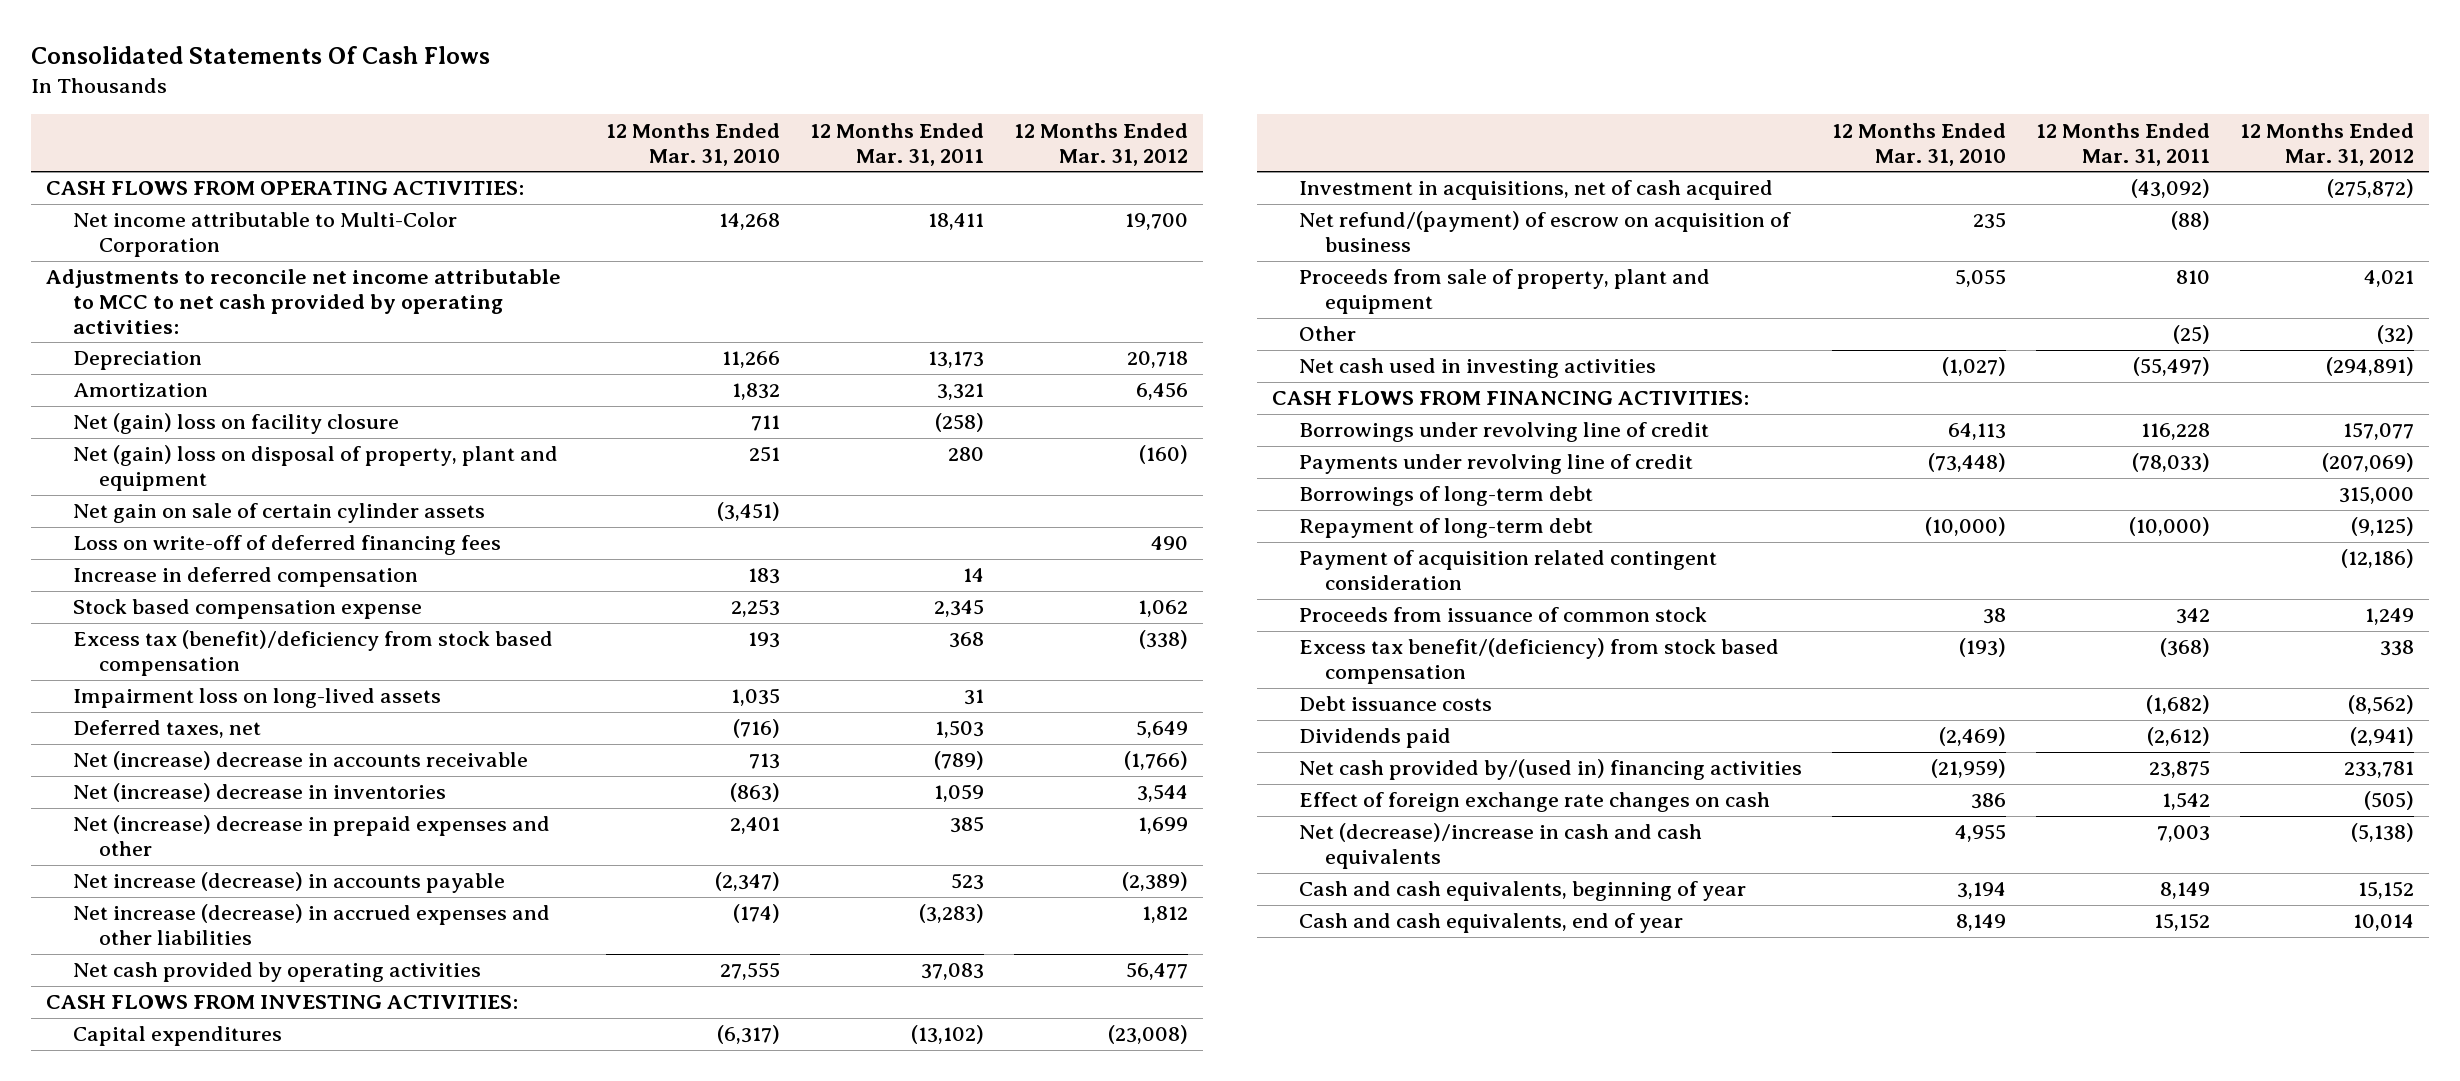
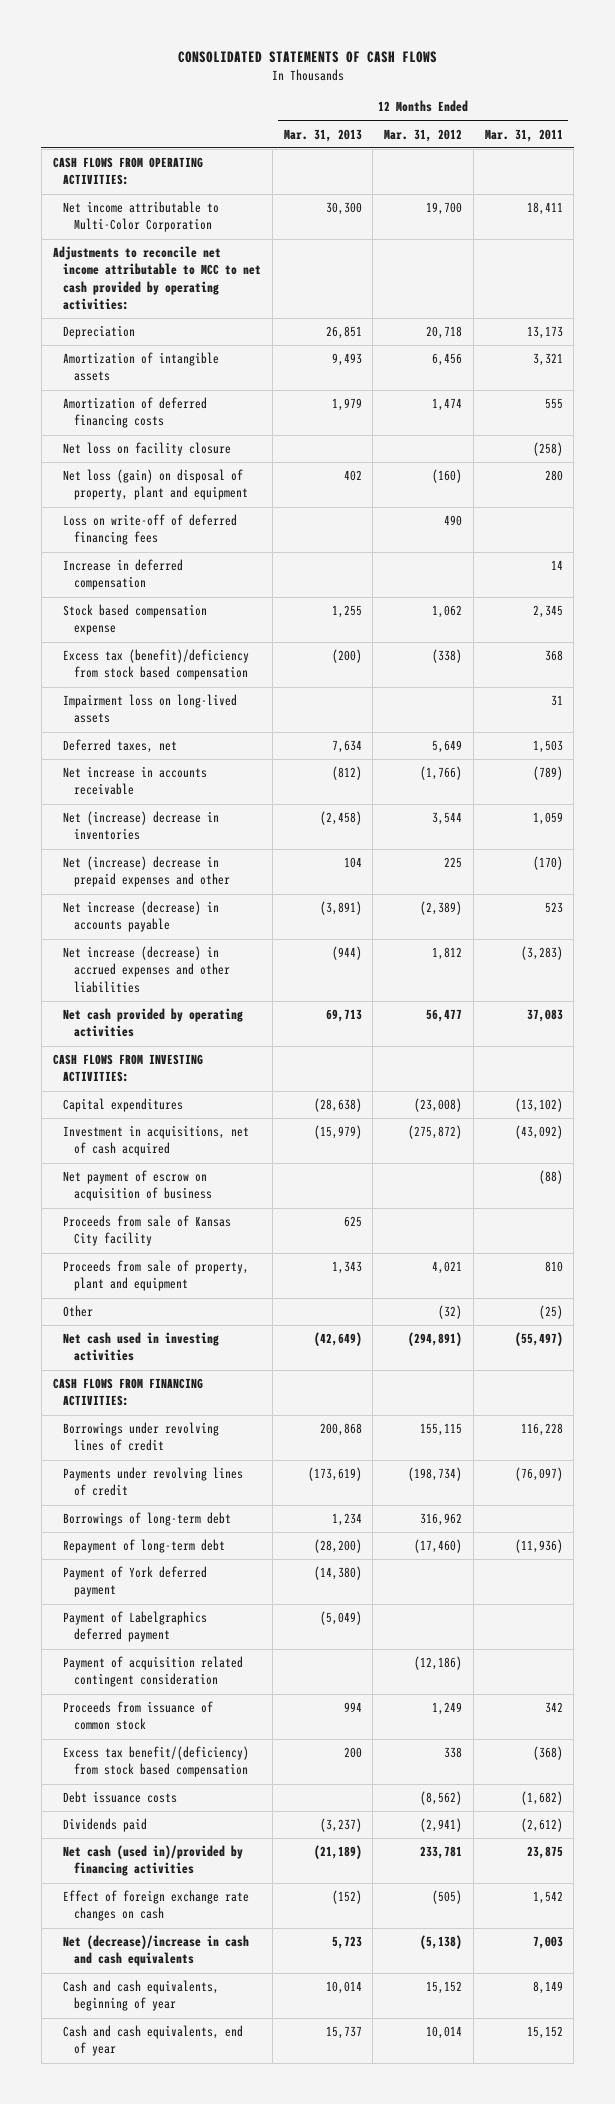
- Consolidated Statements Of Cash Flows
+ CONSOLIDATED STATEMENTS OF CASH FLOWS
- | 12 Months Ended Mar. 31, 2010 | 12 Months Ended Mar. 31, 2011 | 12 Months Ended Mar. 31, 2012
+ | 12 Months Ended Mar. 31, 2013 | 12 Months Ended Mar. 31, 2012 | 12 Months Ended Mar. 31, 2011
- Amortization | 1,832 | 3,321 | 6,456
- Net (gain) loss on facility closure | 711 | (258) |
- Net (gain) loss on disposal of property, plant and equipment | 251 | 280 | (160)
- Net gain on sale of certain cylinder assets | (3,451) | |
+ Amortization of intangible assets | 9,493 | 6,456 | 3,321
+ Amortization of deferred financing costs | 1,979 | 1,474 | 555
+ Net loss on facility closure | | | (258)
+ Net loss (gain) on disposal of property, plant and equipment | 402 | (160) | 280
- Net (increase) decrease in accounts receivable | 713 | (789) | (1,766)
+ Net increase in accounts receivable | (812) | (1,766) | (789)
- Net (increase) decrease in prepaid expenses and other | 2,401 | 385 | 1,699
+ Net (increase) decrease in prepaid expenses and other | 104 | 225 | (170)
- Net refund/(payment) of escrow on acquisition of business | 235 | (88) |
+ Net payment of escrow on acquisition of business | | | (88)
+ Proceeds from sale of Kansas City facility | 625 | |
- Borrowings under revolving line of credit | 64,113 | 116,228 | 157,077
- Payments under revolving line of credit | (73,448) | (78,033) | (207,069)
- Borrowings of long-term debt | | | 315,000
- Repayment of long-term debt | (10,000) | (10,000) | (9,125)
+ Borrowings under revolving lines of credit | 200,868 | 155,115 | 116,228
+ Payments under revolving lines of credit | (173,619) | (198,734) | (76,097)
+ Borrowings of long-term debt | 1,234 | 316,962 |
+ Repayment of long-term debt | (28,200) | (17,460) | (11,936)
+ Payment of York deferred payment | (14,380) | |
+ Payment of Labelgraphics deferred payment | (5,049) | |
- Net cash provided by/(used in) financing activities | (21,959) | 23,875 | 233,781
+ Net cash (used in)/provided by financing activities | (21,189) | 233,781 | 23,875

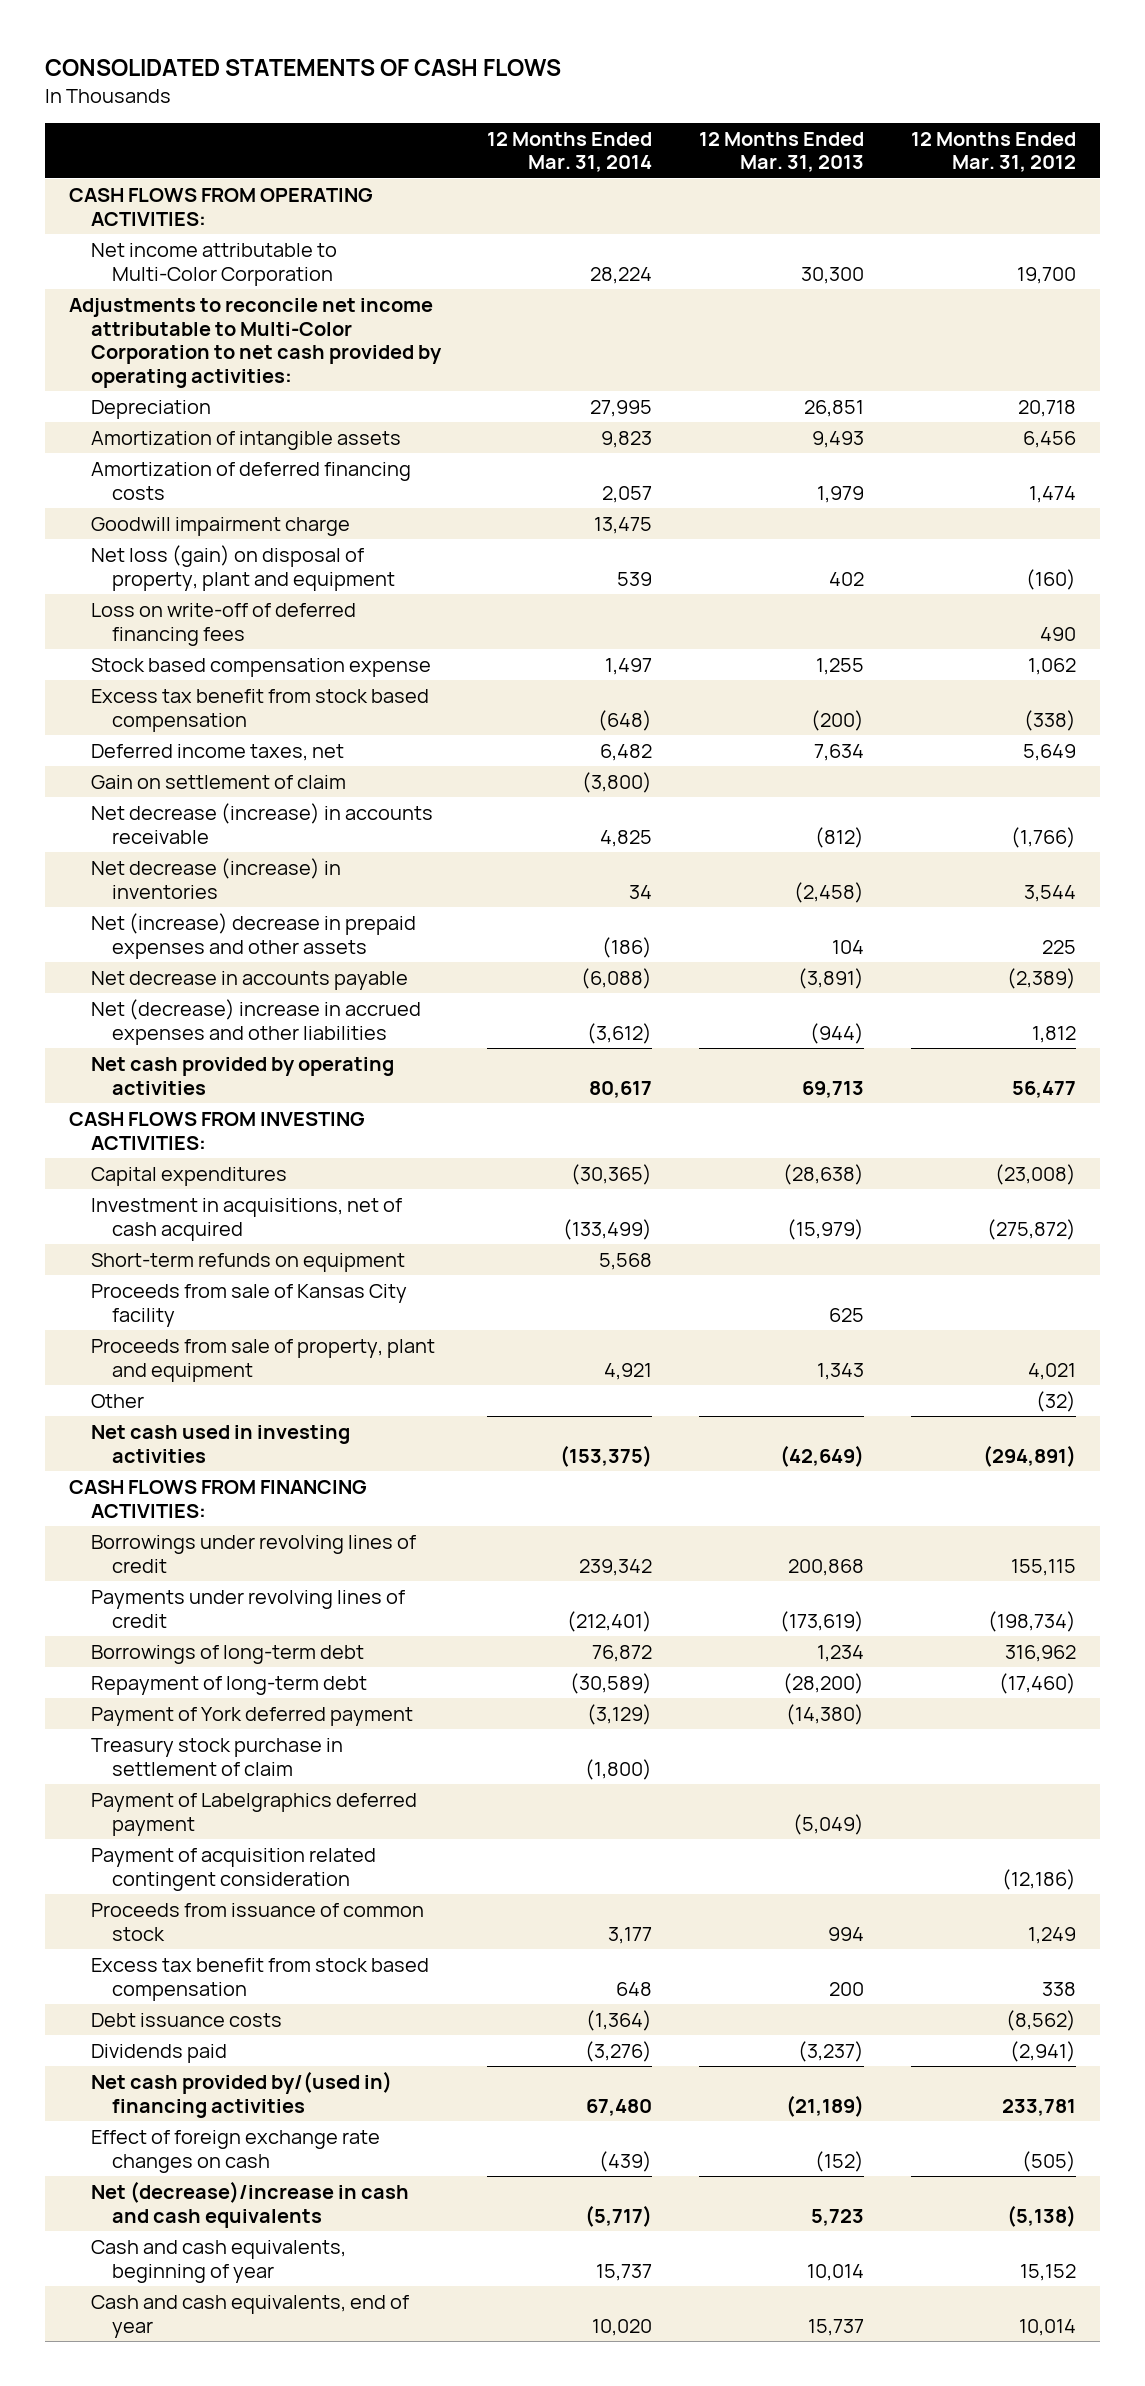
- | 12 Months Ended Mar. 31, 2013 | 12 Months Ended Mar. 31, 2012 | 12 Months Ended Mar. 31, 2011
+ | 12 Months Ended Mar. 31, 2014 | 12 Months Ended Mar. 31, 2013 | 12 Months Ended Mar. 31, 2012
- Adjustments to reconcile net income attributable to MCC to net cash provided by operating activities:
+ Adjustments to reconcile net income attributable to Multi-Color Corporation to net cash provided by operating activities:
- Net loss on facility closure | | | (258)
+ Goodwill impairment charge | 13,475 | |
- Increase in deferred compensation | | | 14
- Excess tax (benefit)/deficiency from stock based compensation | (200) | (338) | 368
- Impairment loss on long-lived assets | | | 31
- Deferred taxes, net | 7,634 | 5,649 | 1,503
- Net increase in accounts receivable | (812) | (1,766) | (789)
- Net (increase) decrease in inventories | (2,458) | 3,544 | 1,059
- Net (increase) decrease in prepaid expenses and other | 104 | 225 | (170)
- Net increase (decrease) in accounts payable | (3,891) | (2,389) | 523
- Net increase (decrease) in accrued expenses and other liabilities | (944) | 1,812 | (3,283)
+ Excess tax benefit from stock based compensation | (648) | (200) | (338)
+ Deferred income taxes, net | 6,482 | 7,634 | 5,649
+ Gain on settlement of claim | (3,800) | |
+ Net decrease (increase) in accounts receivable | 4,825 | (812) | (1,766)
+ Net decrease (increase) in inventories | 34 | (2,458) | 3,544
+ Net (increase) decrease in prepaid expenses and other assets | (186) | 104 | 225
+ Net decrease in accounts payable | (6,088) | (3,891) | (2,389)
+ Net (decrease) increase in accrued expenses and other liabilities | (3,612) | (944) | 1,812
- Net payment of escrow on acquisition of business | | | (88)
+ Short-term refunds on equipment | 5,568 | |
+ Treasury stock purchase in settlement of claim | (1,800) | |
- Excess tax benefit/(deficiency) from stock based compensation | 200 | 338 | (368)
+ Excess tax benefit from stock based compensation | 648 | 200 | 338
- Net cash (used in)/provided by financing activities | (21,189) | 233,781 | 23,875
+ Net cash provided by/(used in) financing activities | 67,480 | (21,189) | 233,781

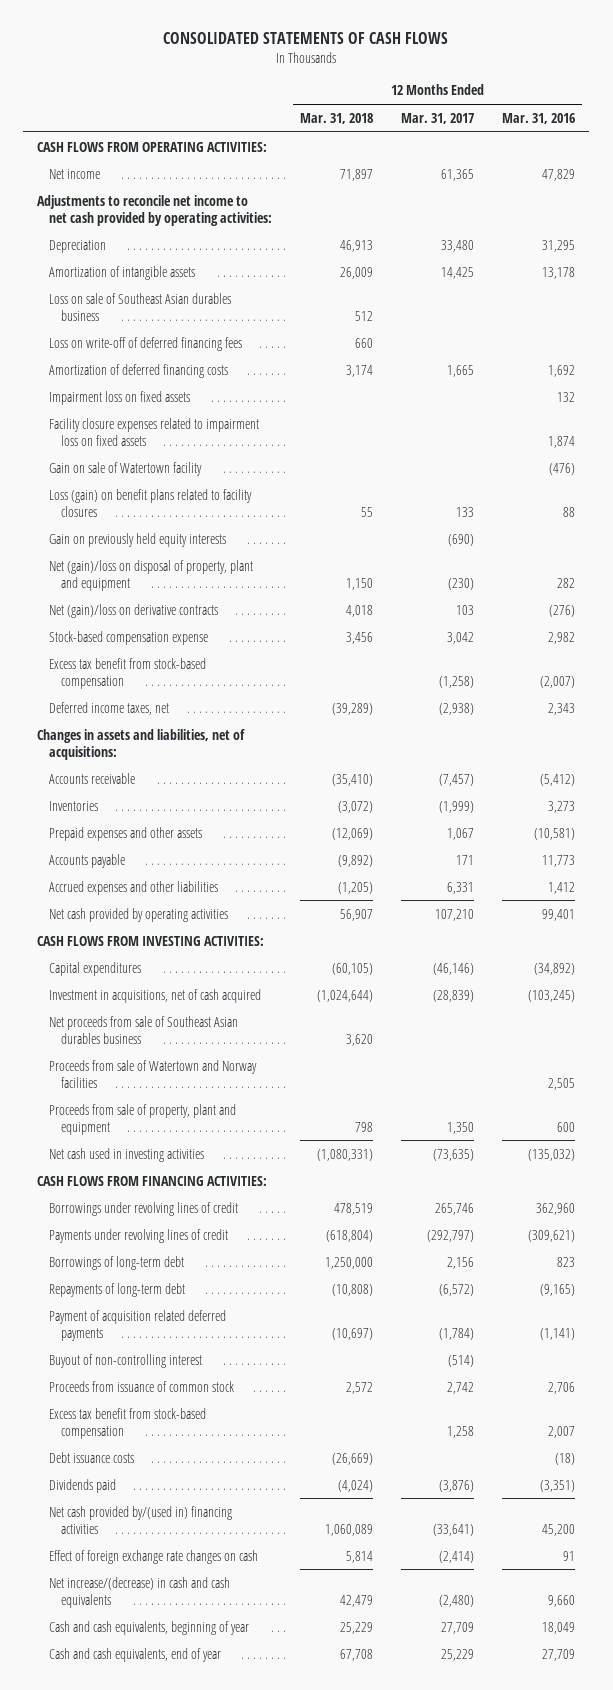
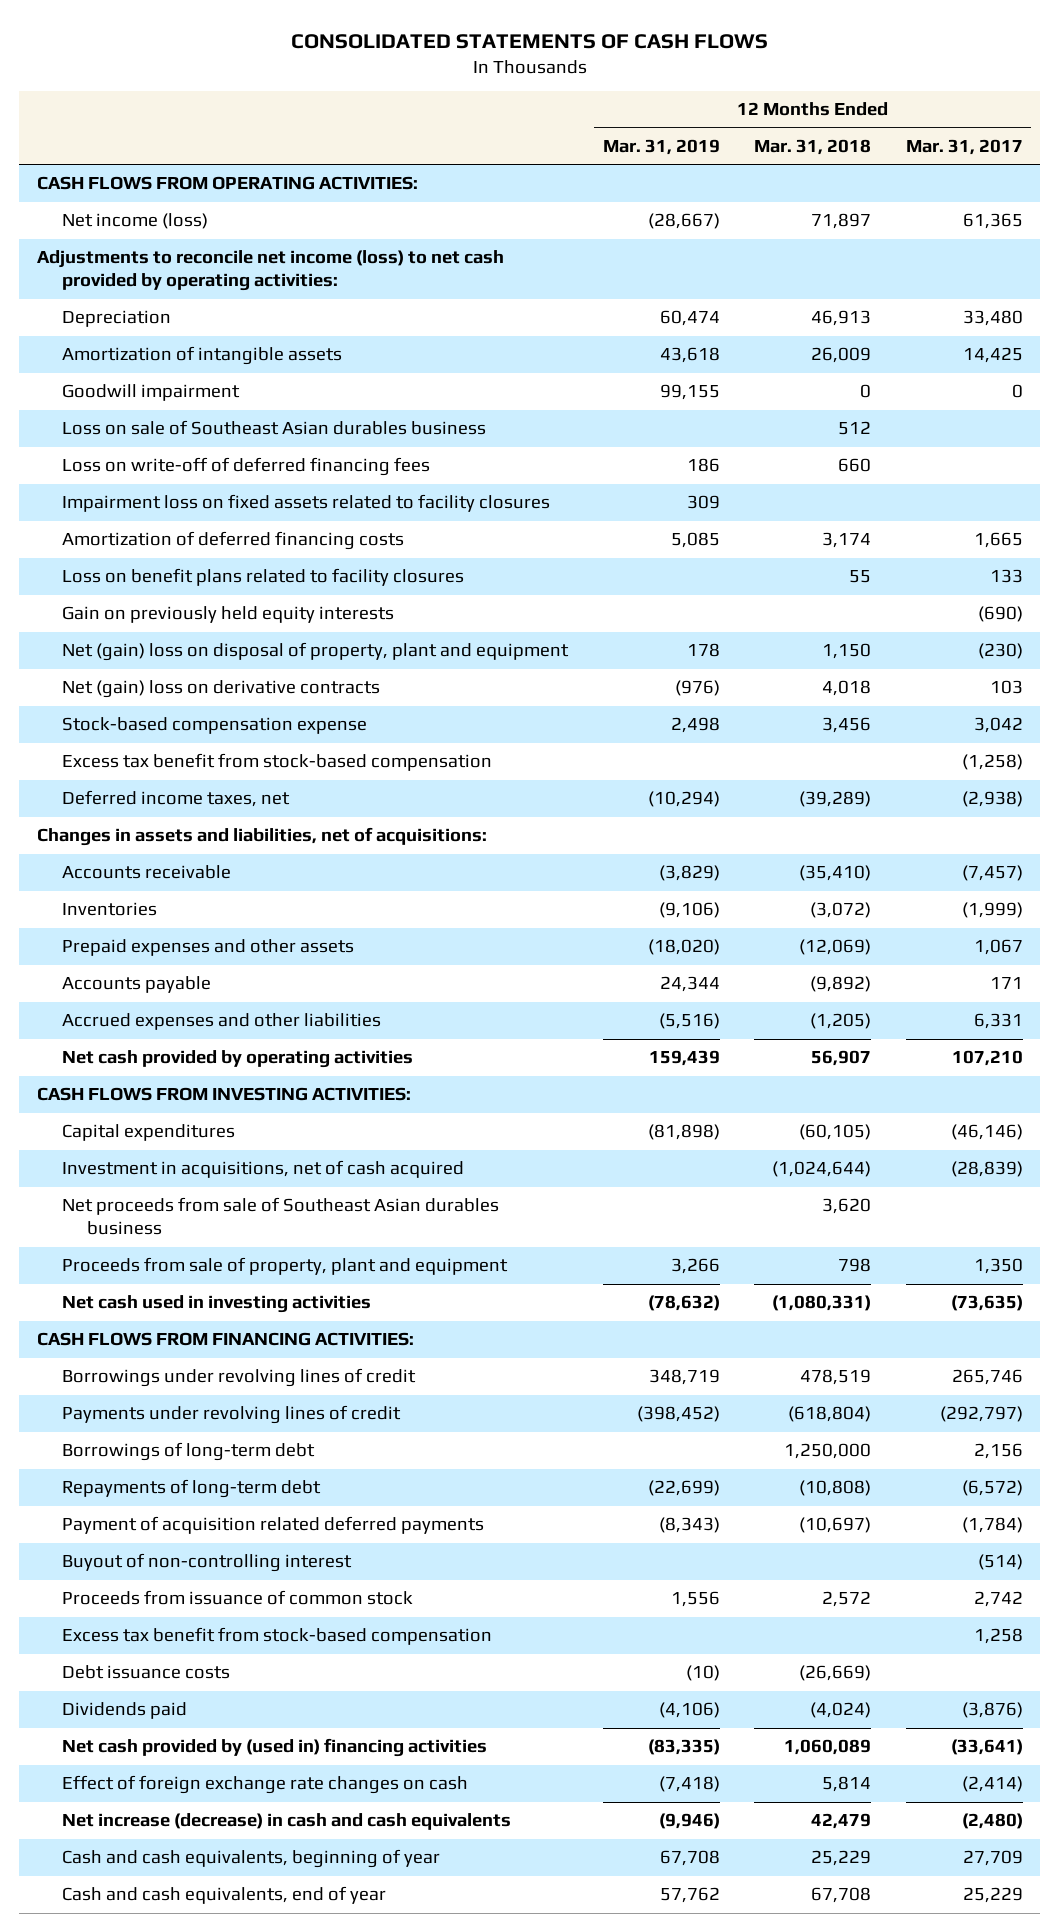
- | 12 Months Ended Mar. 31, 2018 | 12 Months Ended Mar. 31, 2017 | 12 Months Ended Mar. 31, 2016
+ | 12 Months Ended Mar. 31, 2019 | 12 Months Ended Mar. 31, 2018 | 12 Months Ended Mar. 31, 2017
- Net income | 71,897 | 61,365 | 47,829
- Adjustments to reconcile net income to net cash provided by operating activities:
+ Net income (loss) | (28,667) | 71,897 | 61,365
+ Adjustments to reconcile net income (loss) to net cash provided by operating activities:
+ Goodwill impairment | 99,155 | 0 | 0
+ Impairment loss on fixed assets related to facility closures | 309 | |
- Impairment loss on fixed assets | | | 132
- Facility closure expenses related to impairment loss on fixed assets | | | 1,874
- Gain on sale of Watertown facility | | | (476)
- Loss (gain) on benefit plans related to facility closures | 55 | 133 | 88
+ Loss on benefit plans related to facility closures | | 55 | 133
- Net (gain)/loss on disposal of property, plant and equipment | 1,150 | (230) | 282
- Net (gain)/loss on derivative contracts | 4,018 | 103 | (276)
+ Net (gain) loss on disposal of property, plant and equipment | 178 | 1,150 | (230)
+ Net (gain) loss on derivative contracts | (976) | 4,018 | 103
- Proceeds from sale of Watertown and Norway facilities | | | 2,505
- Net cash provided by/(used in) financing activities | 1,060,089 | (33,641) | 45,200
+ Net cash provided by (used in) financing activities | (83,335) | 1,060,089 | (33,641)
- Net increase/(decrease) in cash and cash equivalents | 42,479 | (2,480) | 9,660
+ Net increase (decrease) in cash and cash equivalents | (9,946) | 42,479 | (2,480)

